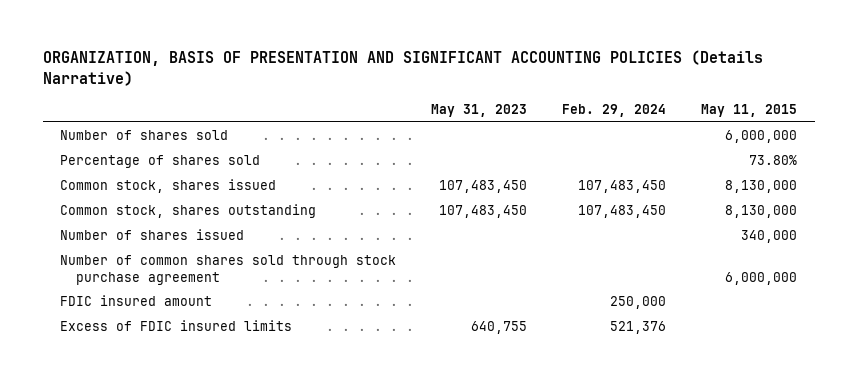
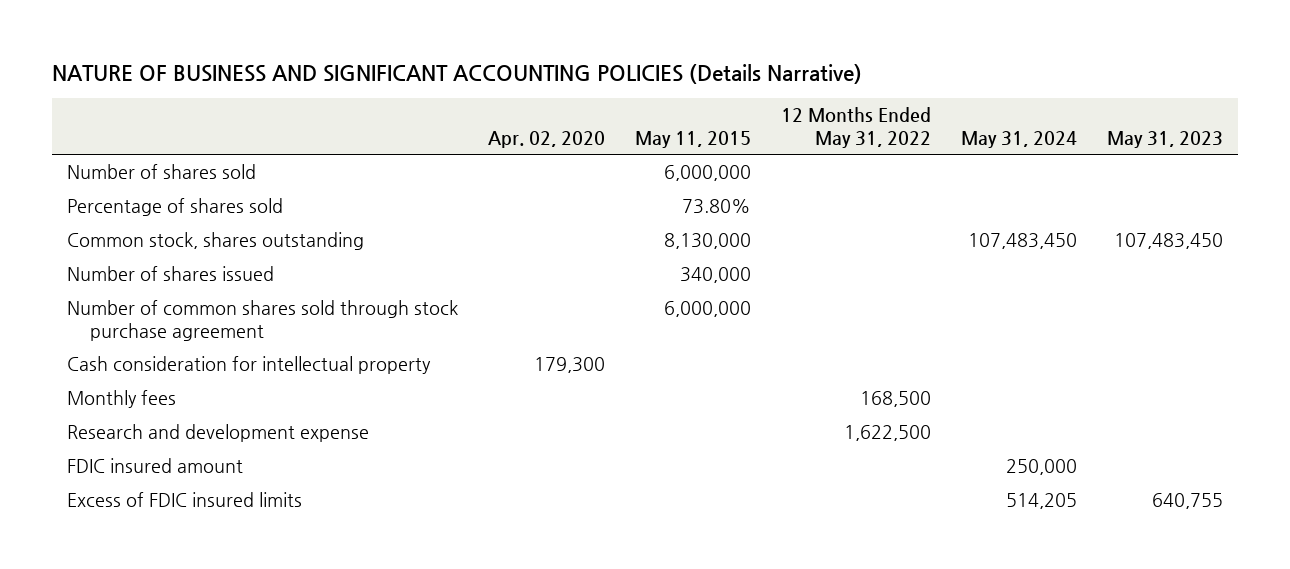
- ORGANIZATION, BASIS OF PRESENTATION AND SIGNIFICANT ACCOUNTING POLICIES (Details Narrative)
+ NATURE OF BUSINESS AND SIGNIFICANT ACCOUNTING POLICIES (Details Narrative)
- | May 31, 2023 | Feb. 29, 2024 | May 11, 2015
+ | Apr. 02, 2020 | May 11, 2015 | 12 Months Ended May 31, 2022 | May 31, 2024 | May 31, 2023
- Common stock, shares issued | 107,483,450 | 107,483,450 | 8,130,000
+ Cash consideration for intellectual property | 179,300 | | | |
+ Monthly fees | | | 168,500 | |
+ Research and development expense | | | 1,622,500 | |

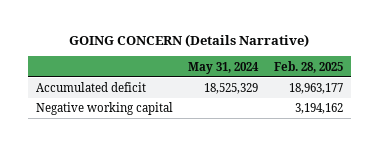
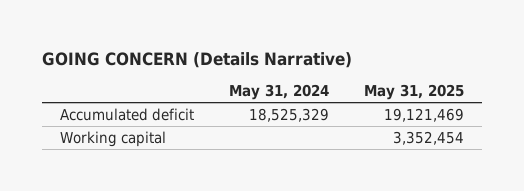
- | May 31, 2024 | Feb. 28, 2025
+ | May 31, 2024 | May 31, 2025
- Negative working capital | | 3,194,162
+ Working capital | | 3,352,454

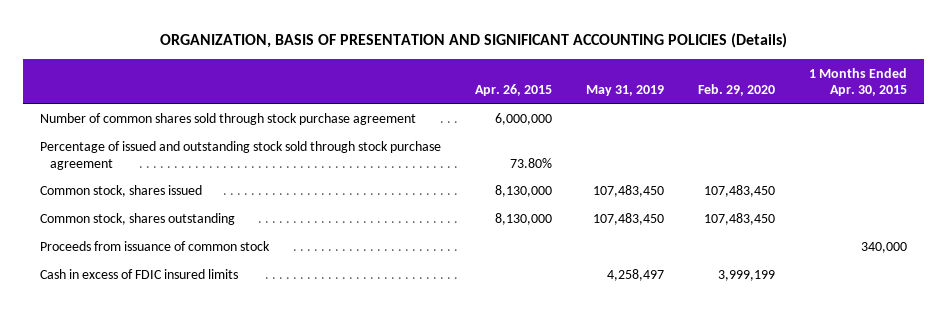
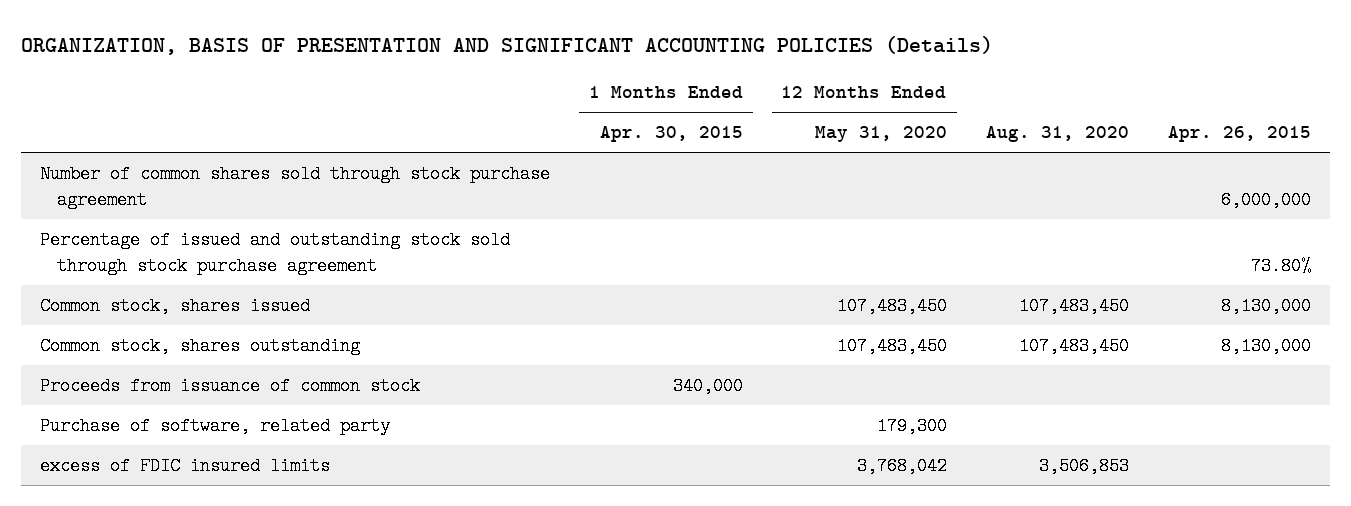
- | Apr. 26, 2015 | May 31, 2019 | Feb. 29, 2020 | 1 Months Ended Apr. 30, 2015
+ | 1 Months Ended Apr. 30, 2015 | 12 Months Ended May 31, 2020 | Aug. 31, 2020 | Apr. 26, 2015
- Cash in excess of FDIC insured limits | | 4,258,497 | 3,999,199 |
+ Purchase of software, related party | | 179,300 | |
+ excess of FDIC insured limits | | 3,768,042 | 3,506,853 |

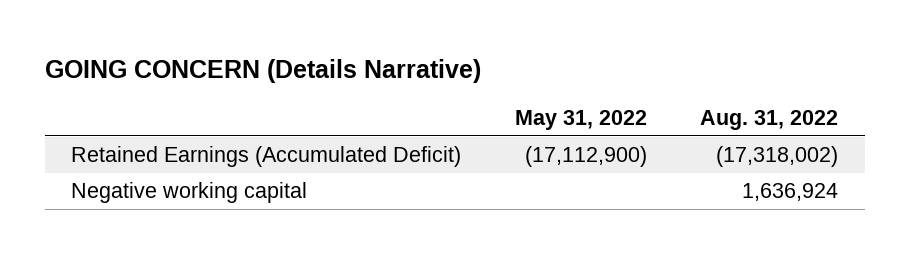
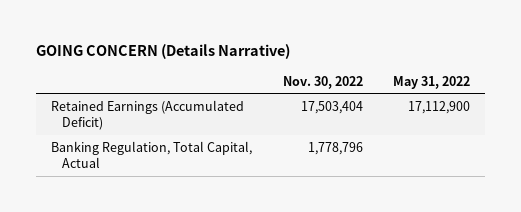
- | May 31, 2022 | Aug. 31, 2022
+ | Nov. 30, 2022 | May 31, 2022
- Retained Earnings (Accumulated Deficit) | (17,112,900) | (17,318,002)
- Negative working capital | | 1,636,924
+ Retained Earnings (Accumulated Deficit) | 17,503,404 | 17,112,900
+ Banking Regulation, Total Capital, Actual | 1,778,796 |

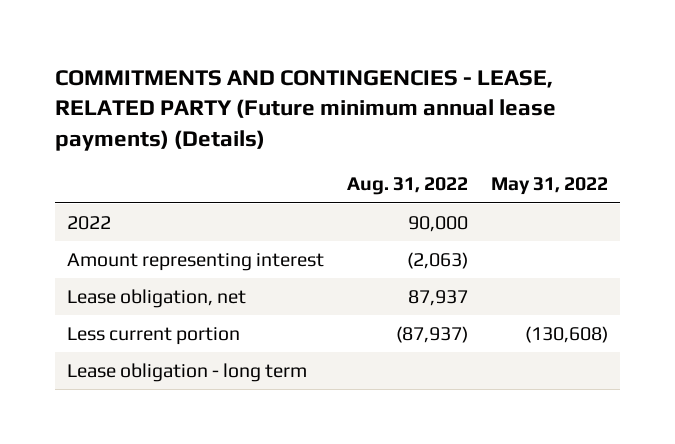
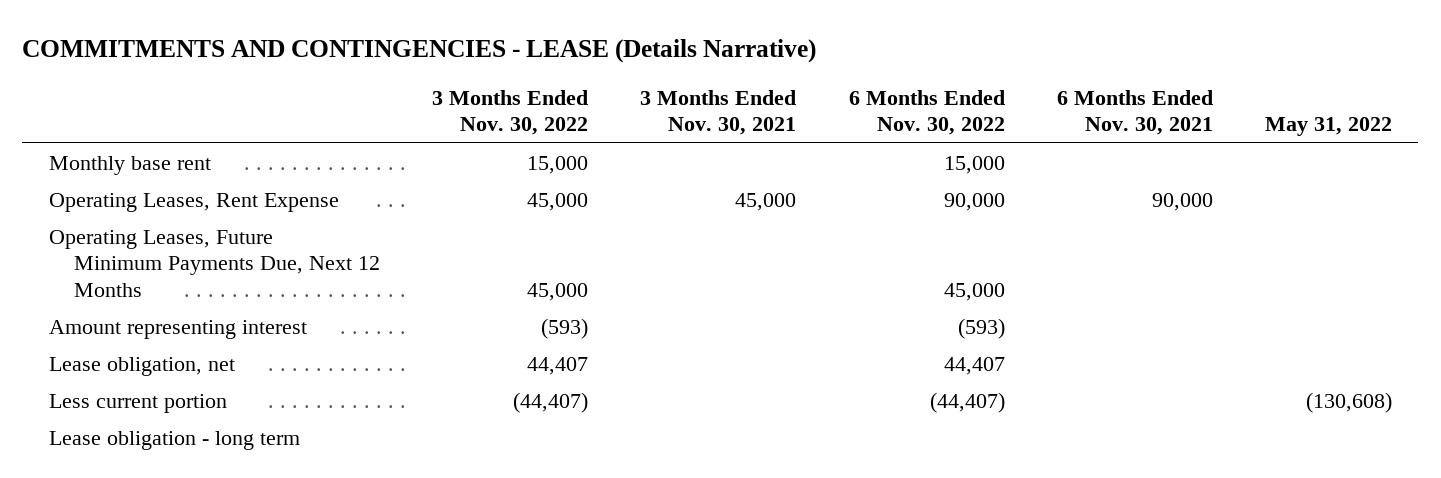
- COMMITMENTS AND CONTINGENCIES - LEASE, RELATED PARTY (Future minimum annual lease payments) (Details)
+ COMMITMENTS AND CONTINGENCIES - LEASE (Details Narrative)
- | Aug. 31, 2022 | May 31, 2022
+ | 3 Months Ended Nov. 30, 2022 | 3 Months Ended Nov. 30, 2021 | 6 Months Ended Nov. 30, 2022 | 6 Months Ended Nov. 30, 2021 | May 31, 2022
- 2022 | 90,000 |
+ Monthly base rent | 15,000 | | 15,000 | |
+ Operating Leases, Rent Expense | 45,000 | 45,000 | 90,000 | 90,000 |
+ Operating Leases, Future Minimum Payments Due, Next 12 Months | 45,000 | | 45,000 | |

